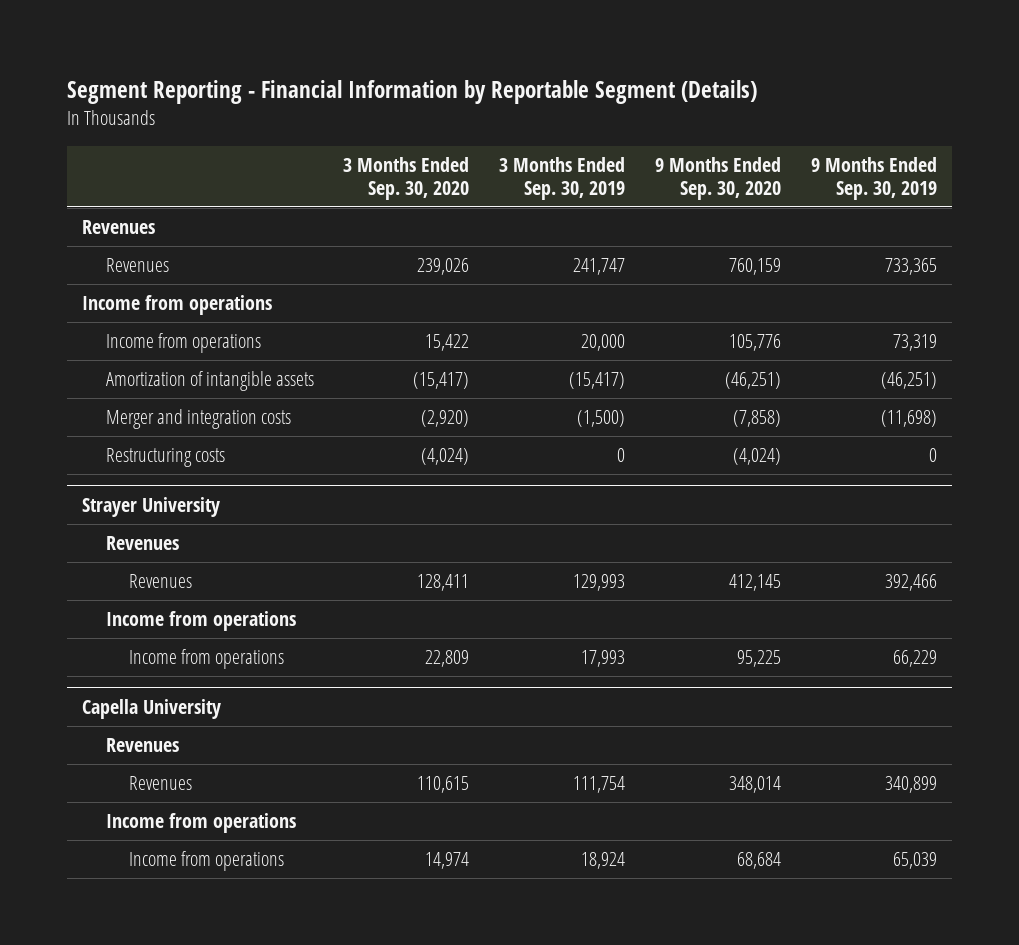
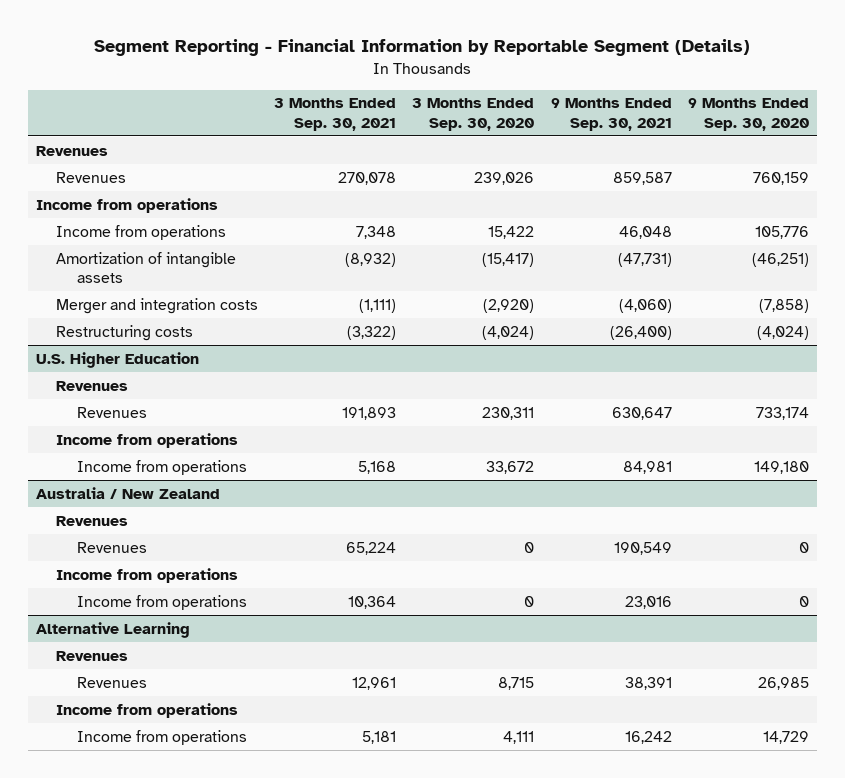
- | 3 Months Ended Sep. 30, 2020 | 3 Months Ended Sep. 30, 2019 | 9 Months Ended Sep. 30, 2020 | 9 Months Ended Sep. 30, 2019
+ | 3 Months Ended Sep. 30, 2021 | 3 Months Ended Sep. 30, 2020 | 9 Months Ended Sep. 30, 2021 | 9 Months Ended Sep. 30, 2020
- Strayer University
+ U.S. Higher Education
- Revenues | 128,411 | 129,993 | 412,145 | 392,466
+ Revenues | 191,893 | 230,311 | 630,647 | 733,174
- Income from operations | 22,809 | 17,993 | 95,225 | 66,229
- Capella University
+ Income from operations | 5,168 | 33,672 | 84,981 | 149,180
+ Australia / New Zealand
- Revenues | 110,615 | 111,754 | 348,014 | 340,899
+ Revenues | 65,224 | 0 | 190,549 | 0
- Income from operations | 14,974 | 18,924 | 68,684 | 65,039
+ Income from operations | 10,364 | 0 | 23,016 | 0
+ Alternative Learning
+ Revenues
+ Revenues | 12,961 | 8,715 | 38,391 | 26,985
+ Income from operations
+ Income from operations | 5,181 | 4,111 | 16,242 | 14,729

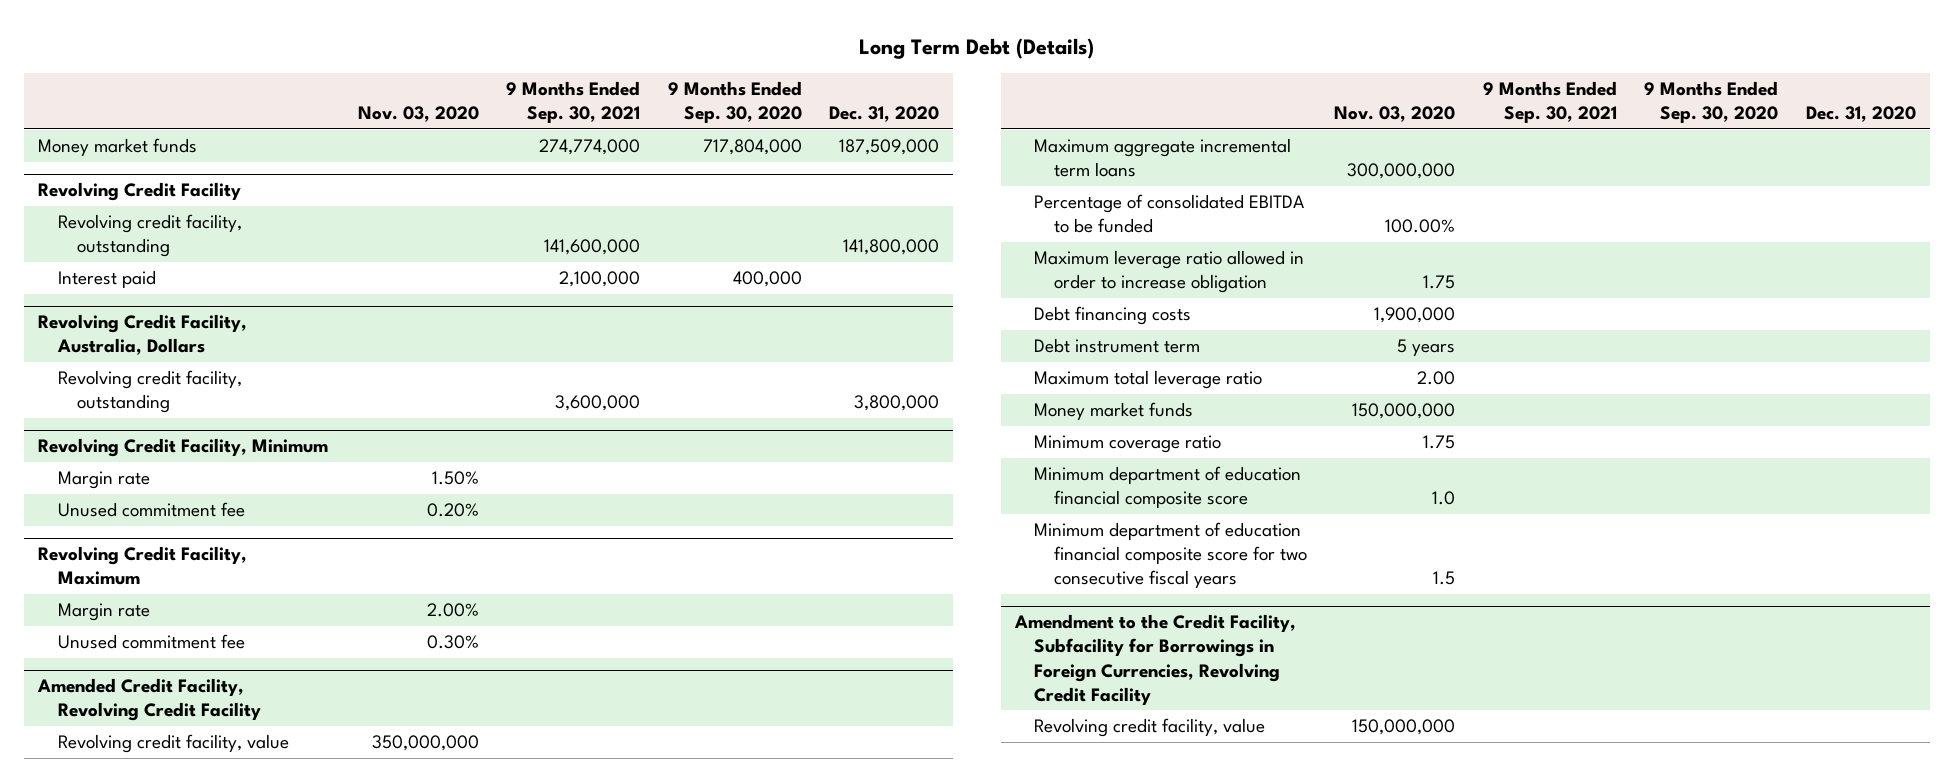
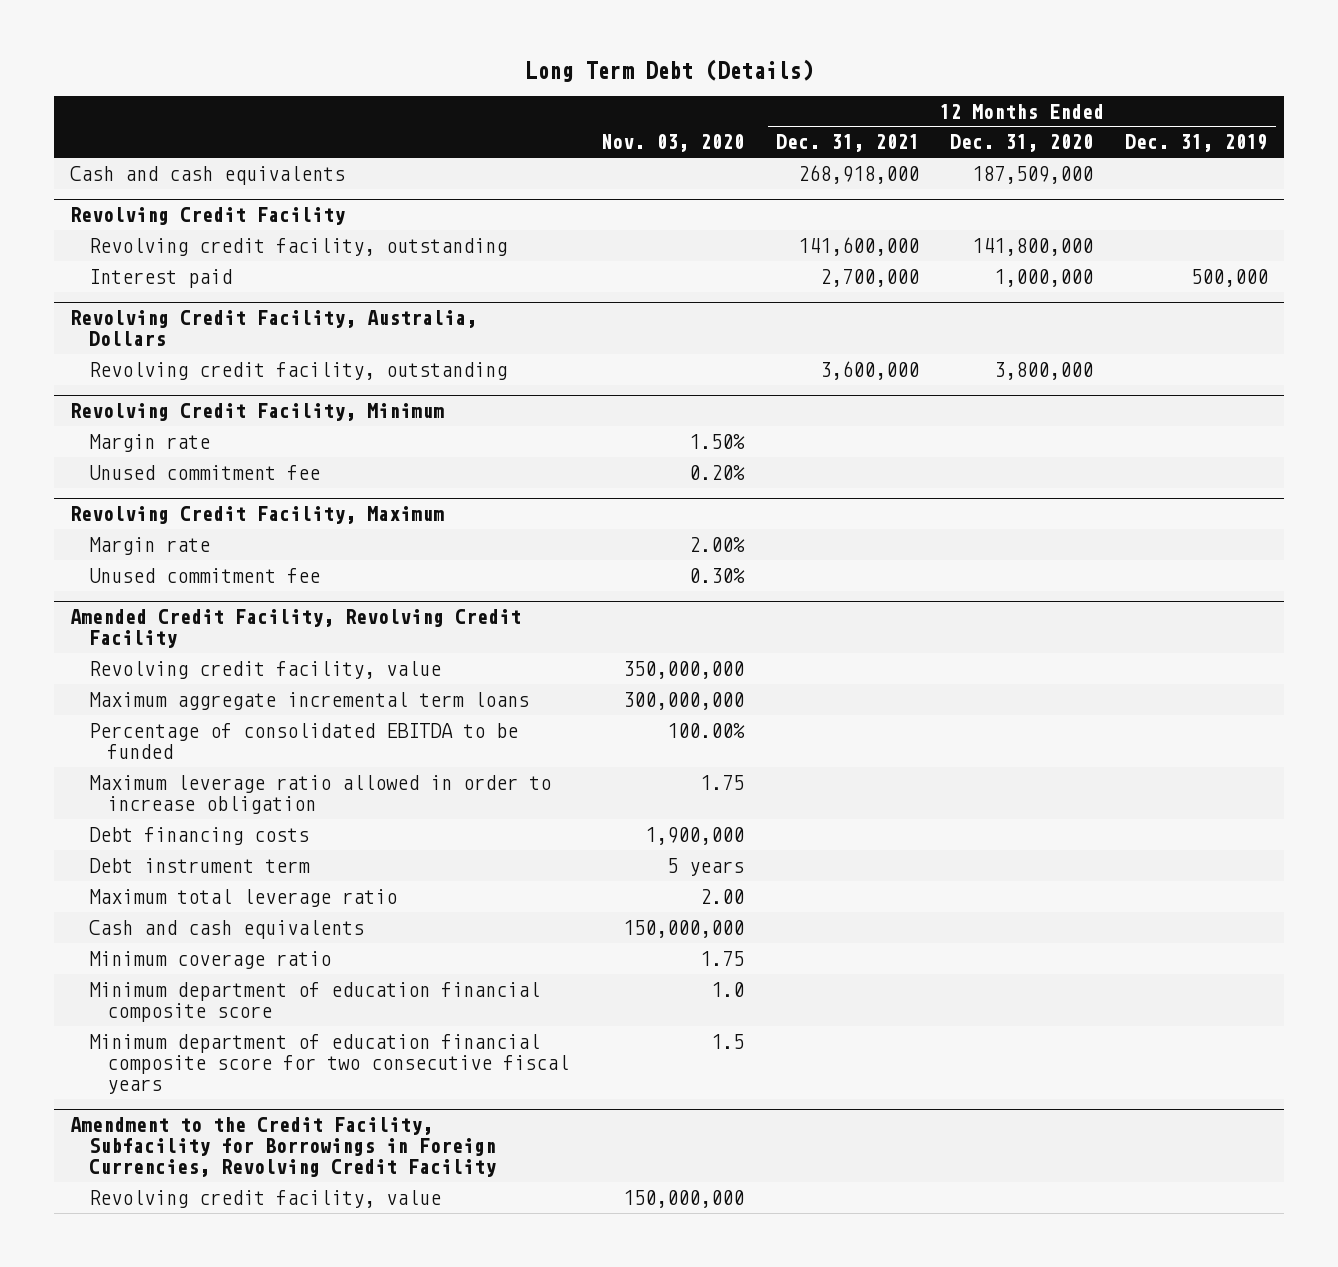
- | Nov. 03, 2020 | 9 Months Ended Sep. 30, 2021 | 9 Months Ended Sep. 30, 2020 | Dec. 31, 2020
+ | Nov. 03, 2020 | 12 Months Ended Dec. 31, 2021 | 12 Months Ended Dec. 31, 2020 | 12 Months Ended Dec. 31, 2019
- Money market funds | | 274,774,000 | 717,804,000 | 187,509,000
+ Cash and cash equivalents | | 268,918,000 | 187,509,000 |
@ Amended Credit Facility, Revolving Credit Facility
- Money market funds | 150,000,000 | | |
+ Cash and cash equivalents | 150,000,000 | | |

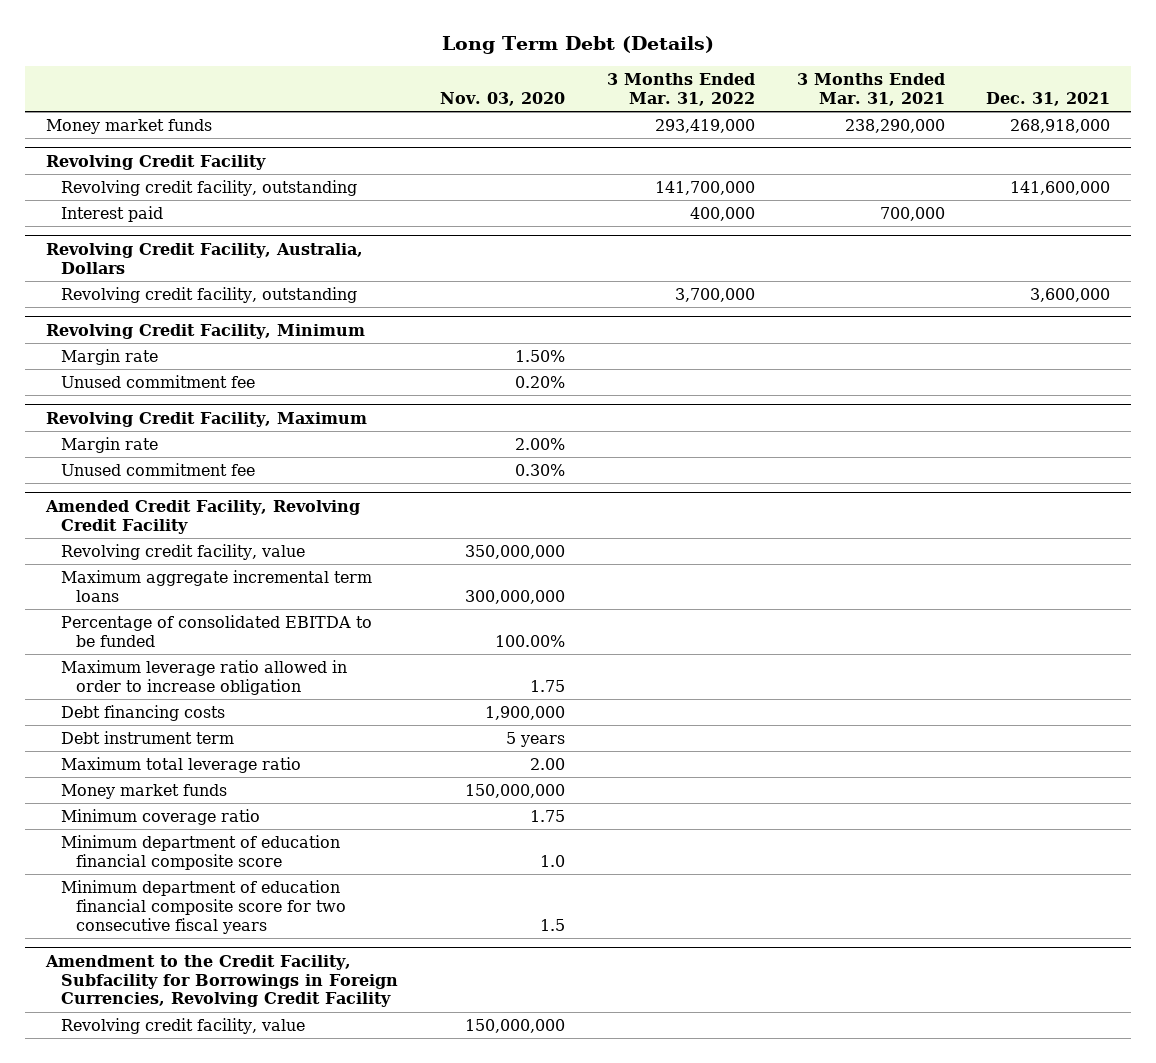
- | Nov. 03, 2020 | 12 Months Ended Dec. 31, 2021 | 12 Months Ended Dec. 31, 2020 | 12 Months Ended Dec. 31, 2019
+ | Nov. 03, 2020 | 3 Months Ended Mar. 31, 2022 | 3 Months Ended Mar. 31, 2021 | Dec. 31, 2021
- Cash and cash equivalents | | 268,918,000 | 187,509,000 |
+ Money market funds | | 293,419,000 | 238,290,000 | 268,918,000
@ Amended Credit Facility, Revolving Credit Facility
- Cash and cash equivalents | 150,000,000 | | |
+ Money market funds | 150,000,000 | | |

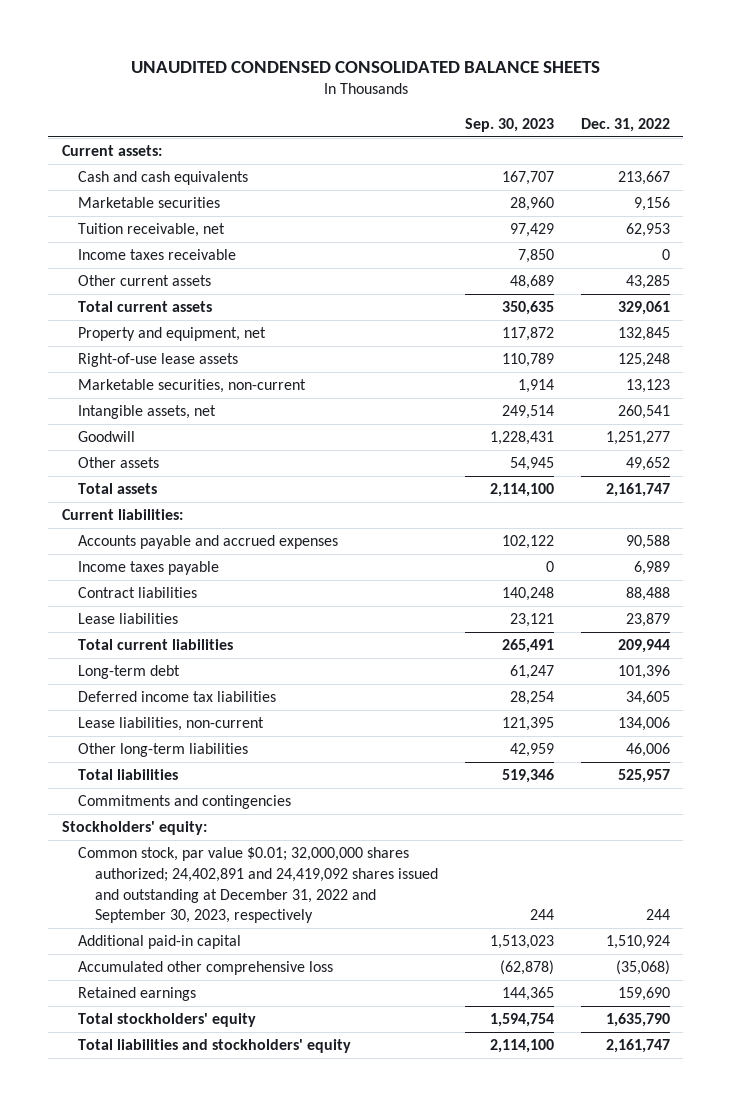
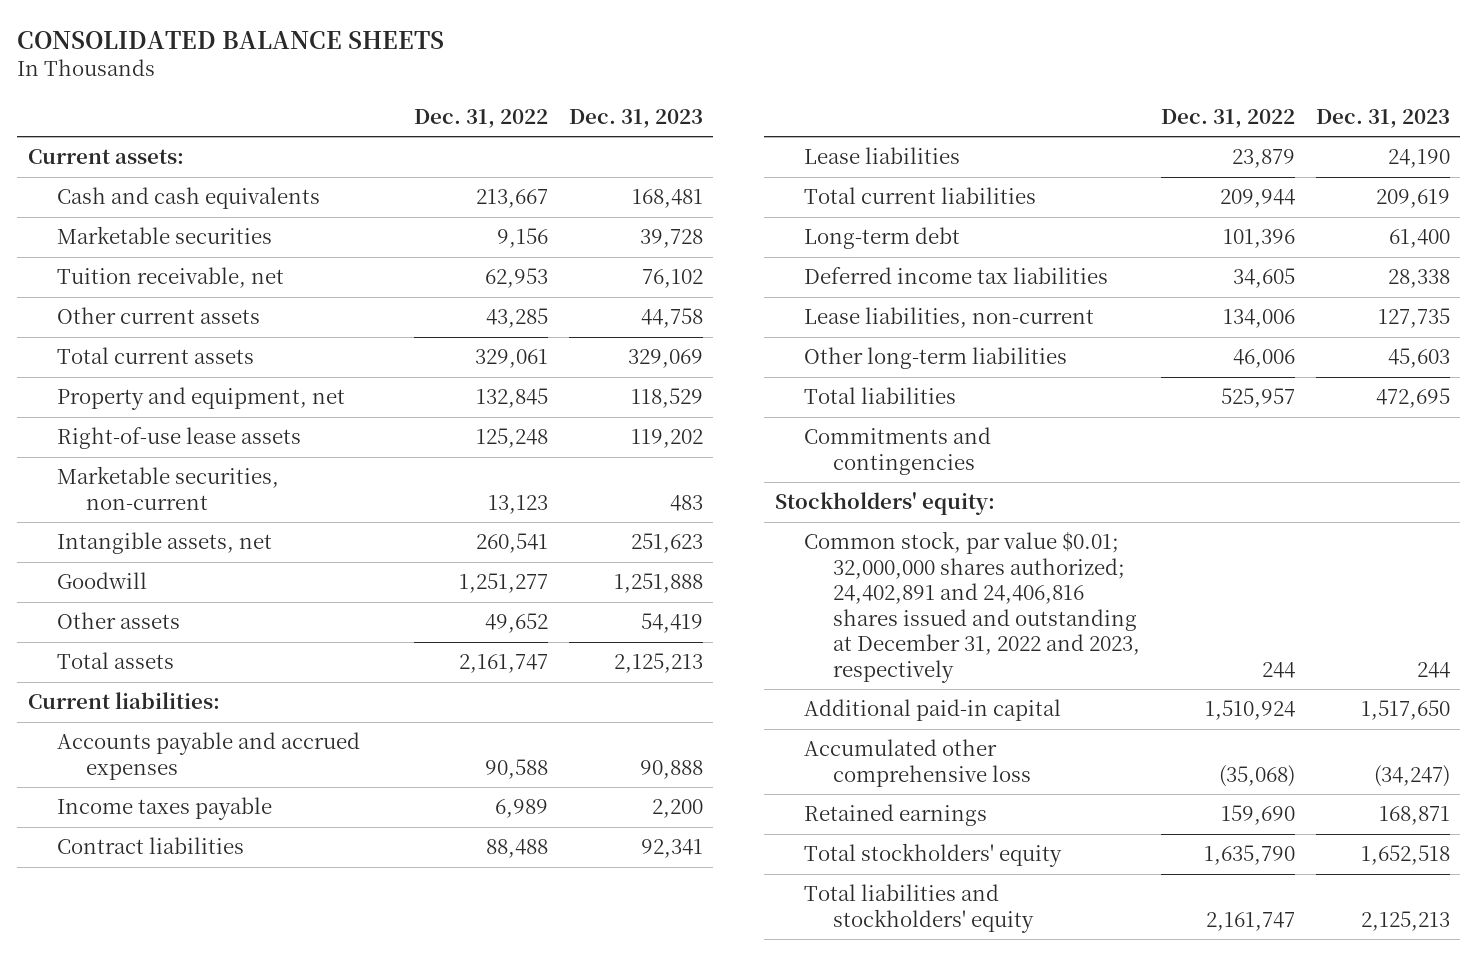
- UNAUDITED CONDENSED CONSOLIDATED BALANCE SHEETS
+ CONSOLIDATED BALANCE SHEETS
- | Sep. 30, 2023 | Dec. 31, 2022
+ | Dec. 31, 2022 | Dec. 31, 2023
- Income taxes receivable | 7,850 | 0
- Common stock, par value $0.01; 32,000,000 shares authorized; 24,402,891 and 24,419,092 shares issued and outstanding at December 31, 2022 and September 30, 2023, respectively | 244 | 244
+ Common stock, par value $0.01; 32,000,000 shares authorized; 24,402,891 and 24,406,816 shares issued and outstanding at December 31, 2022 and 2023, respectively | 244 | 244

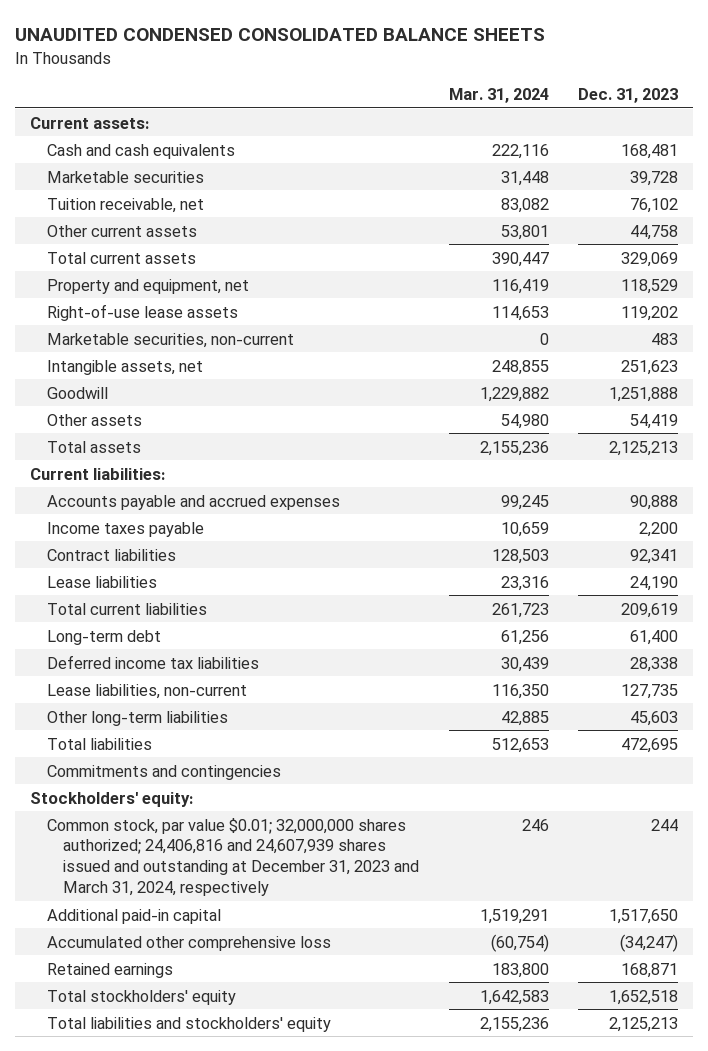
- CONSOLIDATED BALANCE SHEETS
+ UNAUDITED CONDENSED CONSOLIDATED BALANCE SHEETS
- | Dec. 31, 2022 | Dec. 31, 2023
+ | Mar. 31, 2024 | Dec. 31, 2023
- Common stock, par value $0.01; 32,000,000 shares authorized; 24,402,891 and 24,406,816 shares issued and outstanding at December 31, 2022 and 2023, respectively | 244 | 244
+ Common stock, par value $0.01; 32,000,000 shares authorized; 24,406,816 and 24,607,939 shares issued and outstanding at December 31, 2023 and March 31, 2024, respectively | 246 | 244

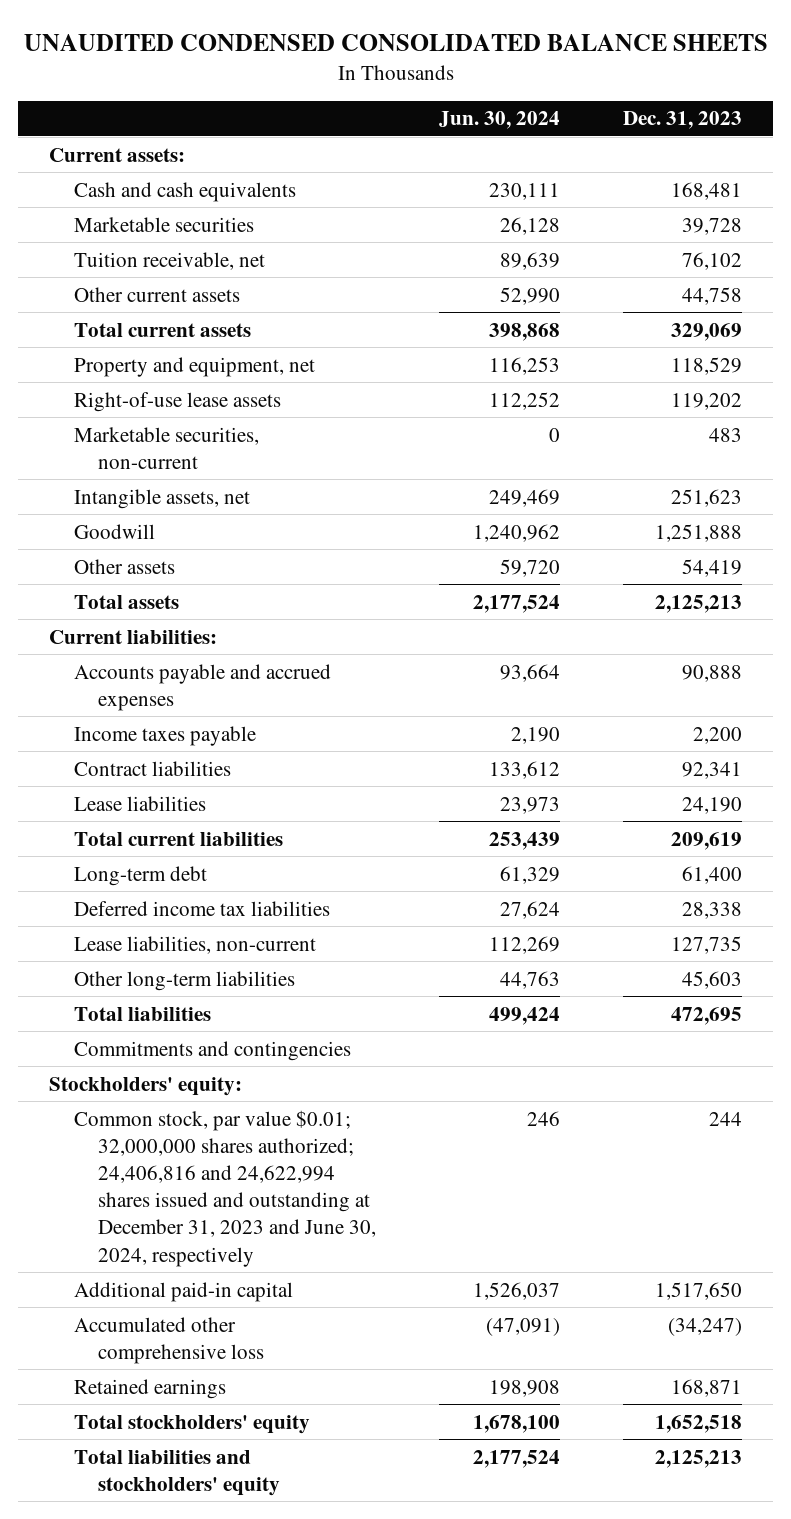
- | Mar. 31, 2024 | Dec. 31, 2023
+ | Jun. 30, 2024 | Dec. 31, 2023
- Common stock, par value $0.01; 32,000,000 shares authorized; 24,406,816 and 24,607,939 shares issued and outstanding at December 31, 2023 and March 31, 2024, respectively | 246 | 244
+ Common stock, par value $0.01; 32,000,000 shares authorized; 24,406,816 and 24,622,994 shares issued and outstanding at December 31, 2023 and June 30, 2024, respectively | 246 | 244

